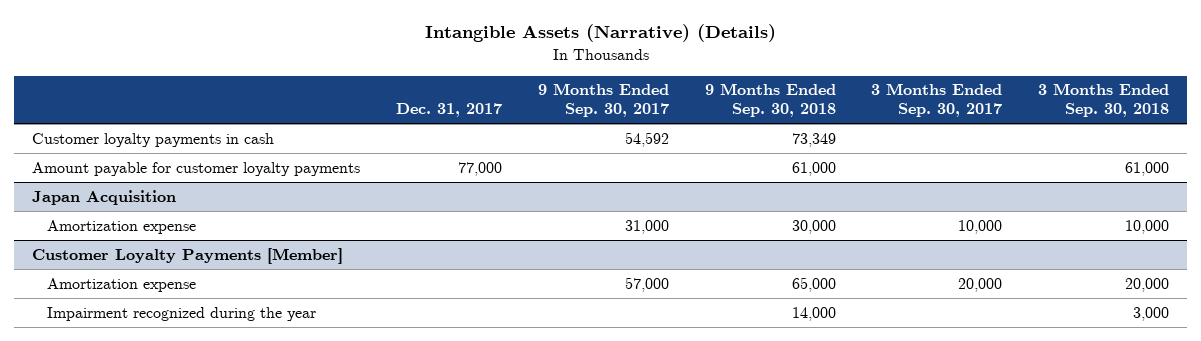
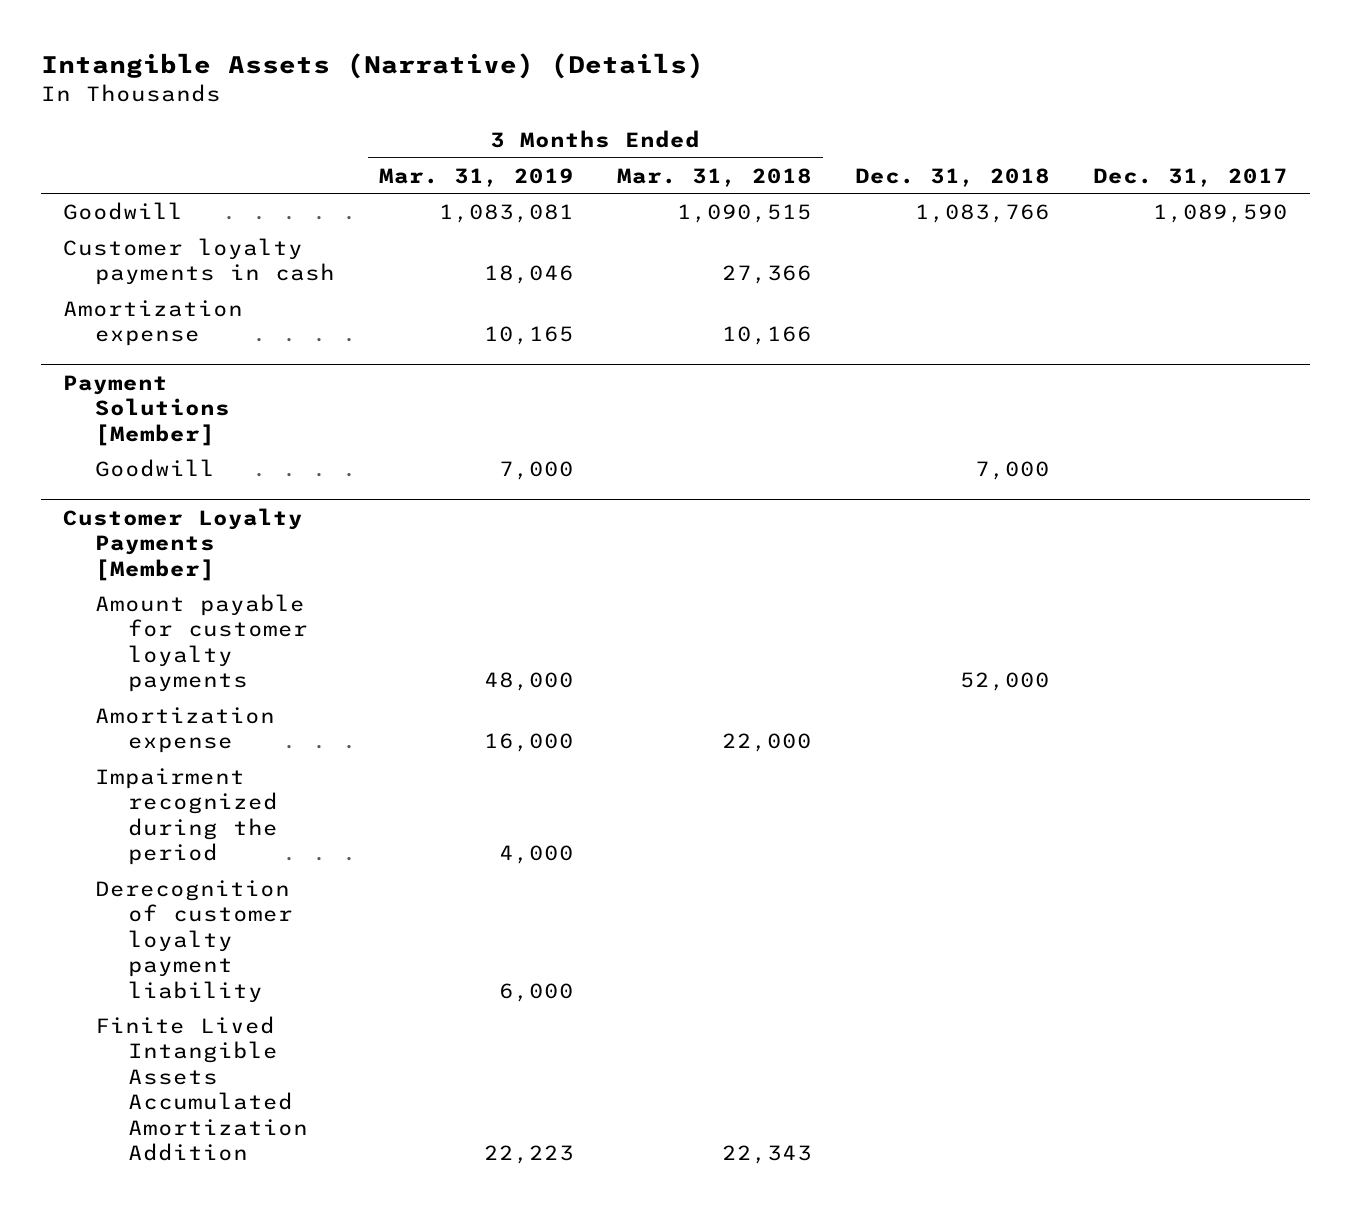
- | Dec. 31, 2017 | 9 Months Ended Sep. 30, 2017 | 9 Months Ended Sep. 30, 2018 | 3 Months Ended Sep. 30, 2017 | 3 Months Ended Sep. 30, 2018
+ | 3 Months Ended Mar. 31, 2019 | 3 Months Ended Mar. 31, 2018 | Dec. 31, 2018 | Dec. 31, 2017
+ Goodwill | 1,083,081 | 1,090,515 | 1,083,766 | 1,089,590
- Amount payable for customer loyalty payments | 77,000 | | 61,000 | | 61,000
- Japan Acquisition
- Amortization expense | | 31,000 | 30,000 | 10,000 | 10,000
+ Amortization expense | 10,165 | 10,166 | |
+ Payment Solutions [Member]
+ Goodwill | 7,000 | | 7,000 |
@ Customer Loyalty Payments [Member]
+ Amount payable for customer loyalty payments | 48,000 | | 52,000 |
- Impairment recognized during the year | | | 14,000 | | 3,000
+ Impairment recognized during the period | 4,000 | | |
+ Derecognition of customer loyalty payment liability | 6,000 | | |
+ Finite Lived Intangible Assets Accumulated Amortization Addition | 22,223 | 22,343 | |

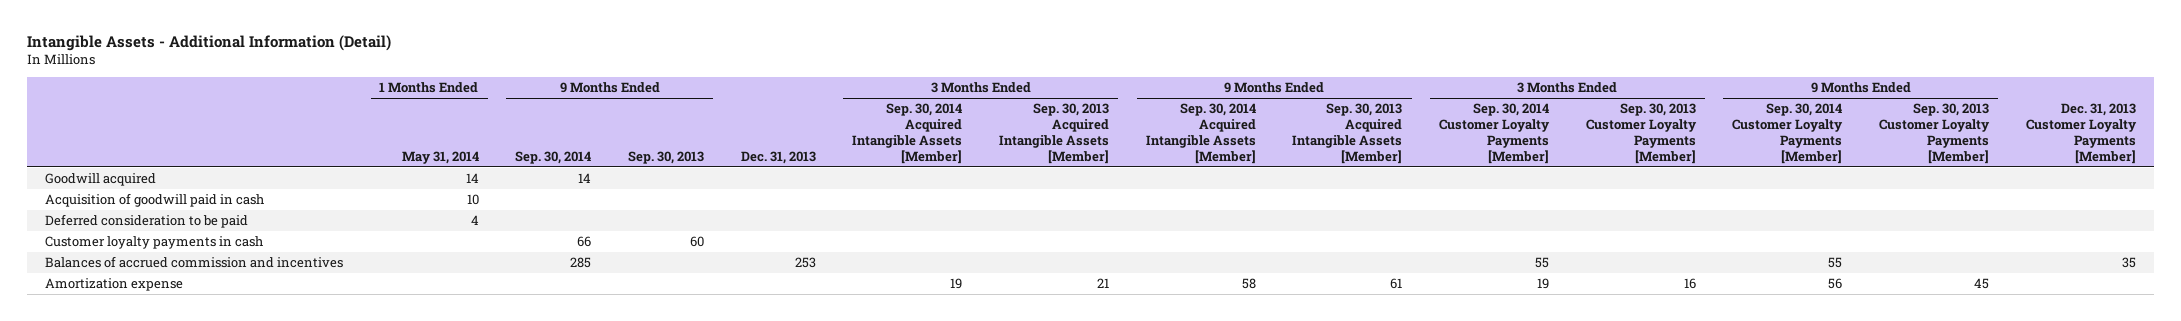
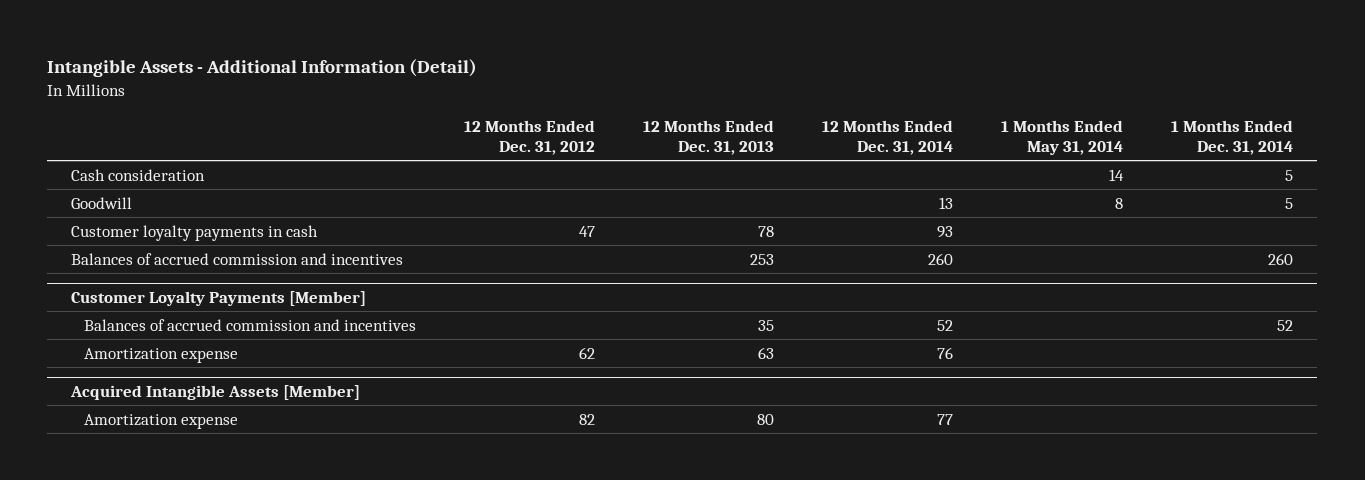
- | 1 Months Ended May 31, 2014 | 9 Months Ended Sep. 30, 2014 | 9 Months Ended Sep. 30, 2013 | Dec. 31, 2013 | 3 Months Ended Sep. 30, 2014 Acquired Intangible Assets [Member] | 3 Months Ended Sep. 30, 2013 Acquired Intangible Assets [Member] | 9 Months Ended Sep. 30, 2014 Acquired Intangible Assets [Member] | 9 Months Ended Sep. 30, 2013 Acquired Intangible Assets [Member] | 3 Months Ended Sep. 30, 2014 Customer Loyalty Payments [Member] | 3 Months Ended Sep. 30, 2013 Customer Loyalty Payments [Member] | 9 Months Ended Sep. 30, 2014 Customer Loyalty Payments [Member] | 9 Months Ended Sep. 30, 2013 Customer Loyalty Payments [Member] | Dec. 31, 2013 Customer Loyalty Payments [Member]
+ | 12 Months Ended Dec. 31, 2012 | 12 Months Ended Dec. 31, 2013 | 12 Months Ended Dec. 31, 2014 | 1 Months Ended May 31, 2014 | 1 Months Ended Dec. 31, 2014
- Goodwill acquired | 14 | 14 | | | | | | | | | | |
- Acquisition of goodwill paid in cash | 10 | | | | | | | | | | | |
- Deferred consideration to be paid | 4 | | | | | | | | | | | |
+ Cash consideration | | | | 14 | 5
+ Goodwill | | | 13 | 8 | 5
- Amortization expense | | | | | 19 | 21 | 58 | 61 | 19 | 16 | 56 | 45 |
+ Customer Loyalty Payments [Member]
+ Balances of accrued commission and incentives | | 35 | 52 | | 52
+ Amortization expense | 62 | 63 | 76 | |
+ Acquired Intangible Assets [Member]
+ Amortization expense | 82 | 80 | 77 | |

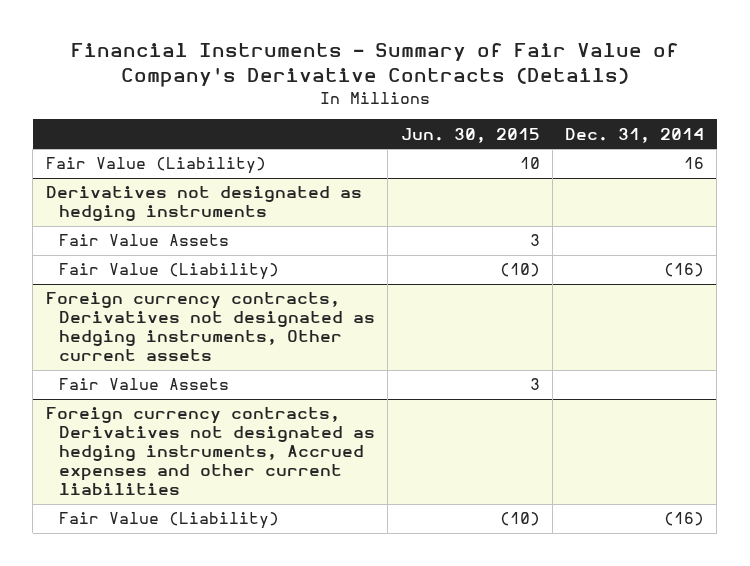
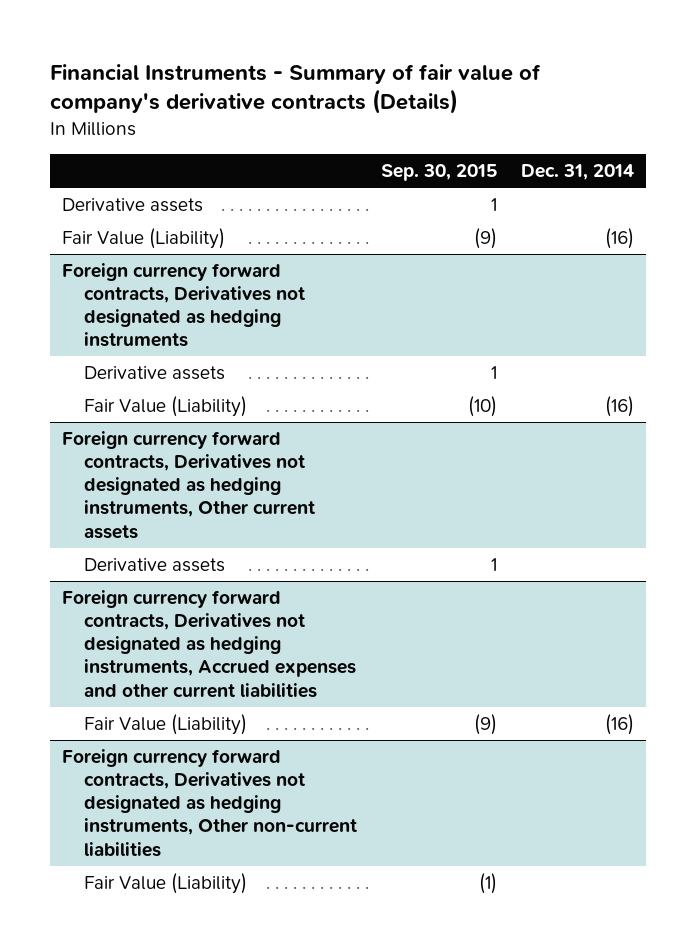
- Financial Instruments - Summary of Fair Value of Company's Derivative Contracts (Details)
+ Financial Instruments - Summary of fair value of company's derivative contracts (Details)
- | Jun. 30, 2015 | Dec. 31, 2014
+ | Sep. 30, 2015 | Dec. 31, 2014
- Fair Value (Liability) | 10 | 16
- Derivatives not designated as hedging instruments
- Fair Value Assets | 3 |
+ Derivative assets | 1 |
+ Fair Value (Liability) | (9) | (16)
+ Foreign currency forward contracts, Derivatives not designated as hedging instruments
+ Derivative assets | 1 |
- Foreign currency contracts, Derivatives not designated as hedging instruments, Other current assets
- Fair Value Assets | 3 |
- Foreign currency contracts, Derivatives not designated as hedging instruments, Accrued expenses and other current liabilities
+ Foreign currency forward contracts, Derivatives not designated as hedging instruments, Other current assets
+ Derivative assets | 1 |
+ Foreign currency forward contracts, Derivatives not designated as hedging instruments, Accrued expenses and other current liabilities
+ Foreign currency forward contracts, Derivatives not designated as hedging instruments, Other non-current liabilities
+ Fair Value (Liability) | (1) |

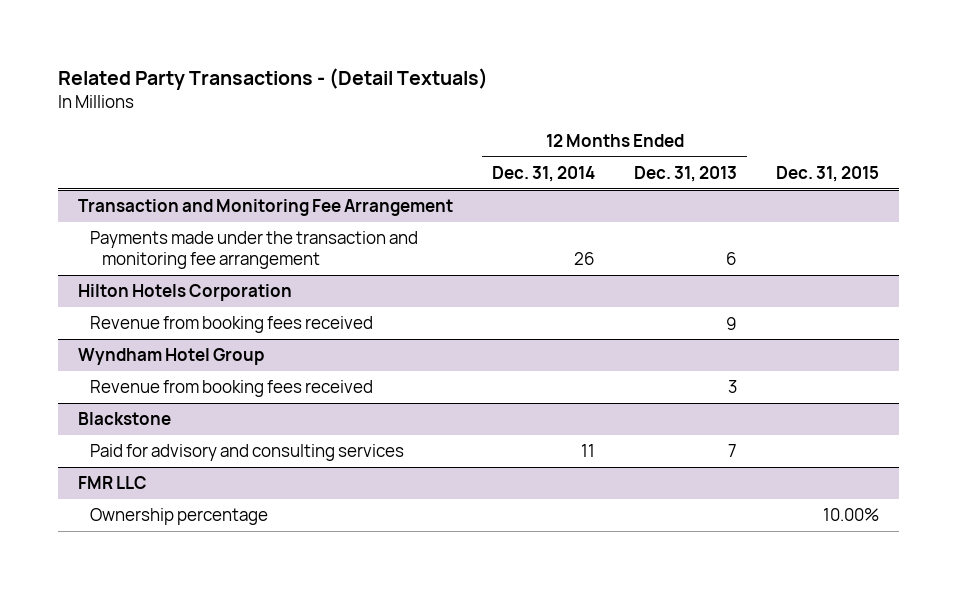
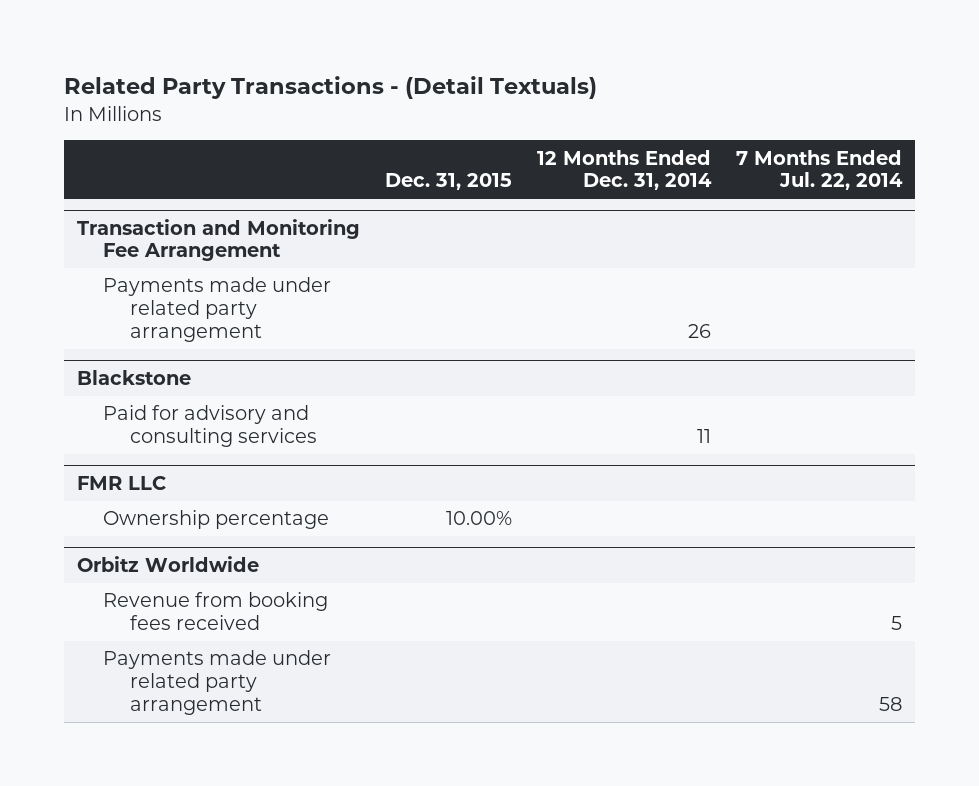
- | 12 Months Ended Dec. 31, 2014 | 12 Months Ended Dec. 31, 2013 | Dec. 31, 2015
+ | Dec. 31, 2015 | 12 Months Ended Dec. 31, 2014 | 7 Months Ended Jul. 22, 2014
@ Transaction and Monitoring Fee Arrangement
- Payments made under the transaction and monitoring fee arrangement | 26 | 6 |
- Hilton Hotels Corporation
- Revenue from booking fees received | | 9 |
- Wyndham Hotel Group
- Revenue from booking fees received | | 3 |
@ Transaction and Monitoring Fee Arrangement
+ Payments made under related party arrangement | | 26 |
+ Orbitz Worldwide
+ Revenue from booking fees received | | | 5
+ Payments made under related party arrangement | | | 58

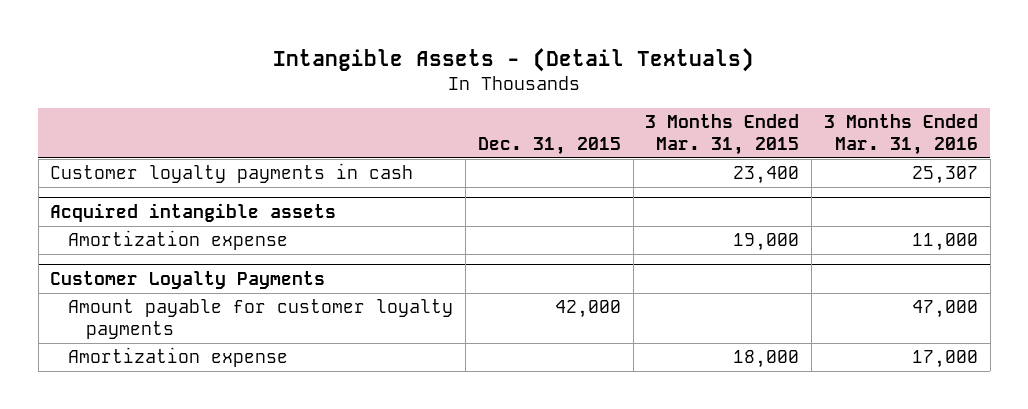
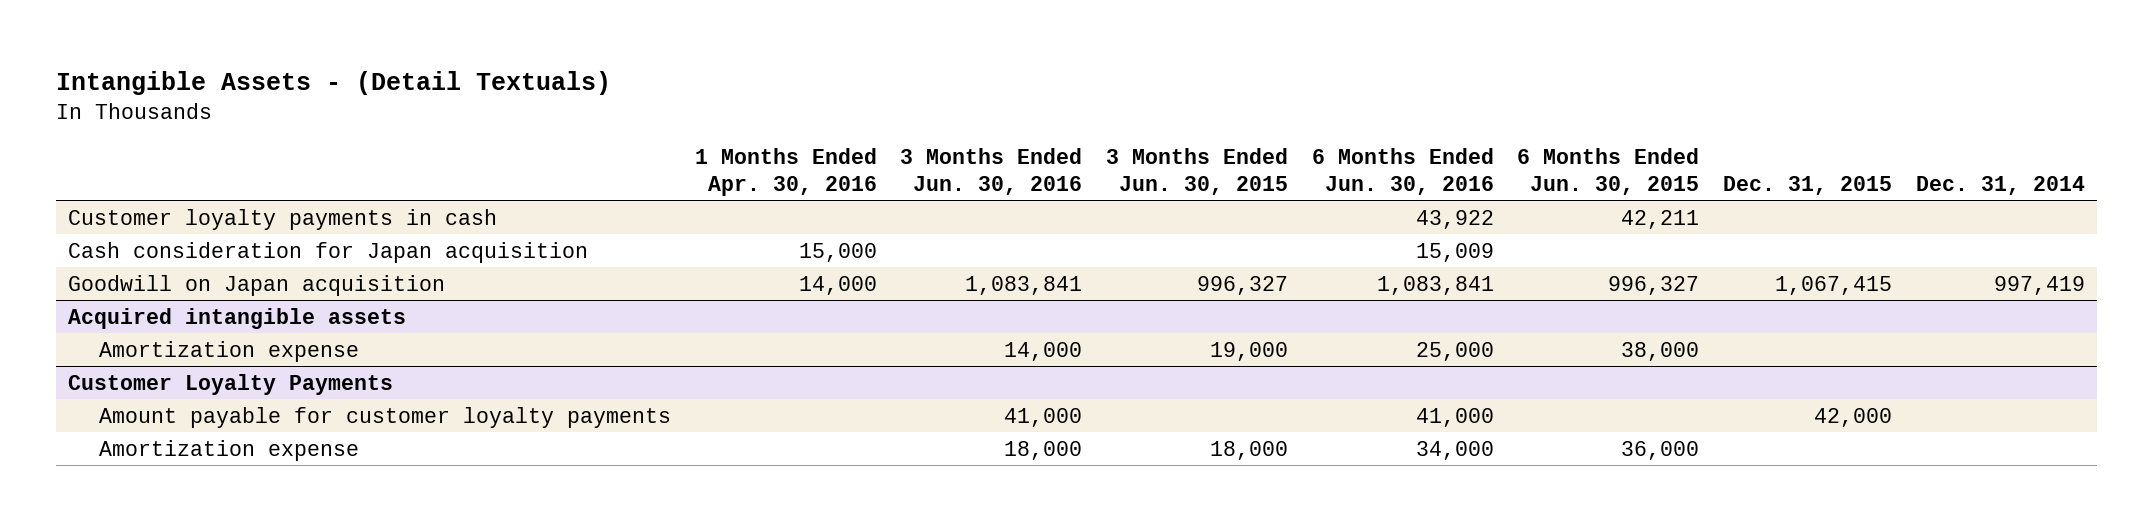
- | Dec. 31, 2015 | 3 Months Ended Mar. 31, 2015 | 3 Months Ended Mar. 31, 2016
+ | 1 Months Ended Apr. 30, 2016 | 3 Months Ended Jun. 30, 2016 | 3 Months Ended Jun. 30, 2015 | 6 Months Ended Jun. 30, 2016 | 6 Months Ended Jun. 30, 2015 | Dec. 31, 2015 | Dec. 31, 2014
+ Cash consideration for Japan acquisition | 15,000 | | | 15,009 | | |
+ Goodwill on Japan acquisition | 14,000 | 1,083,841 | 996,327 | 1,083,841 | 996,327 | 1,067,415 | 997,419

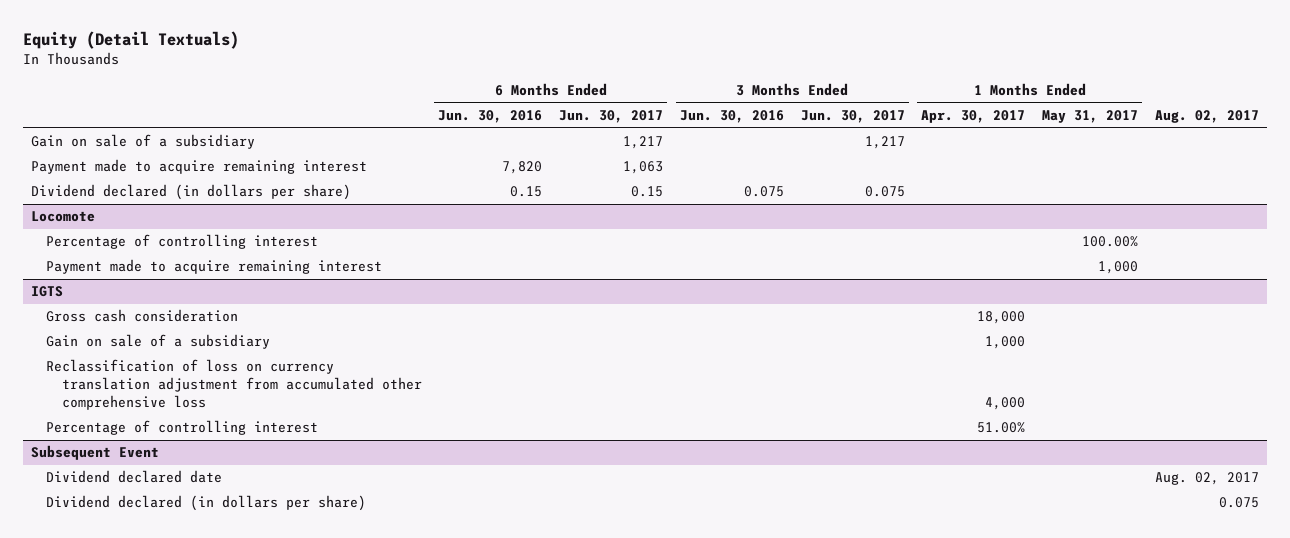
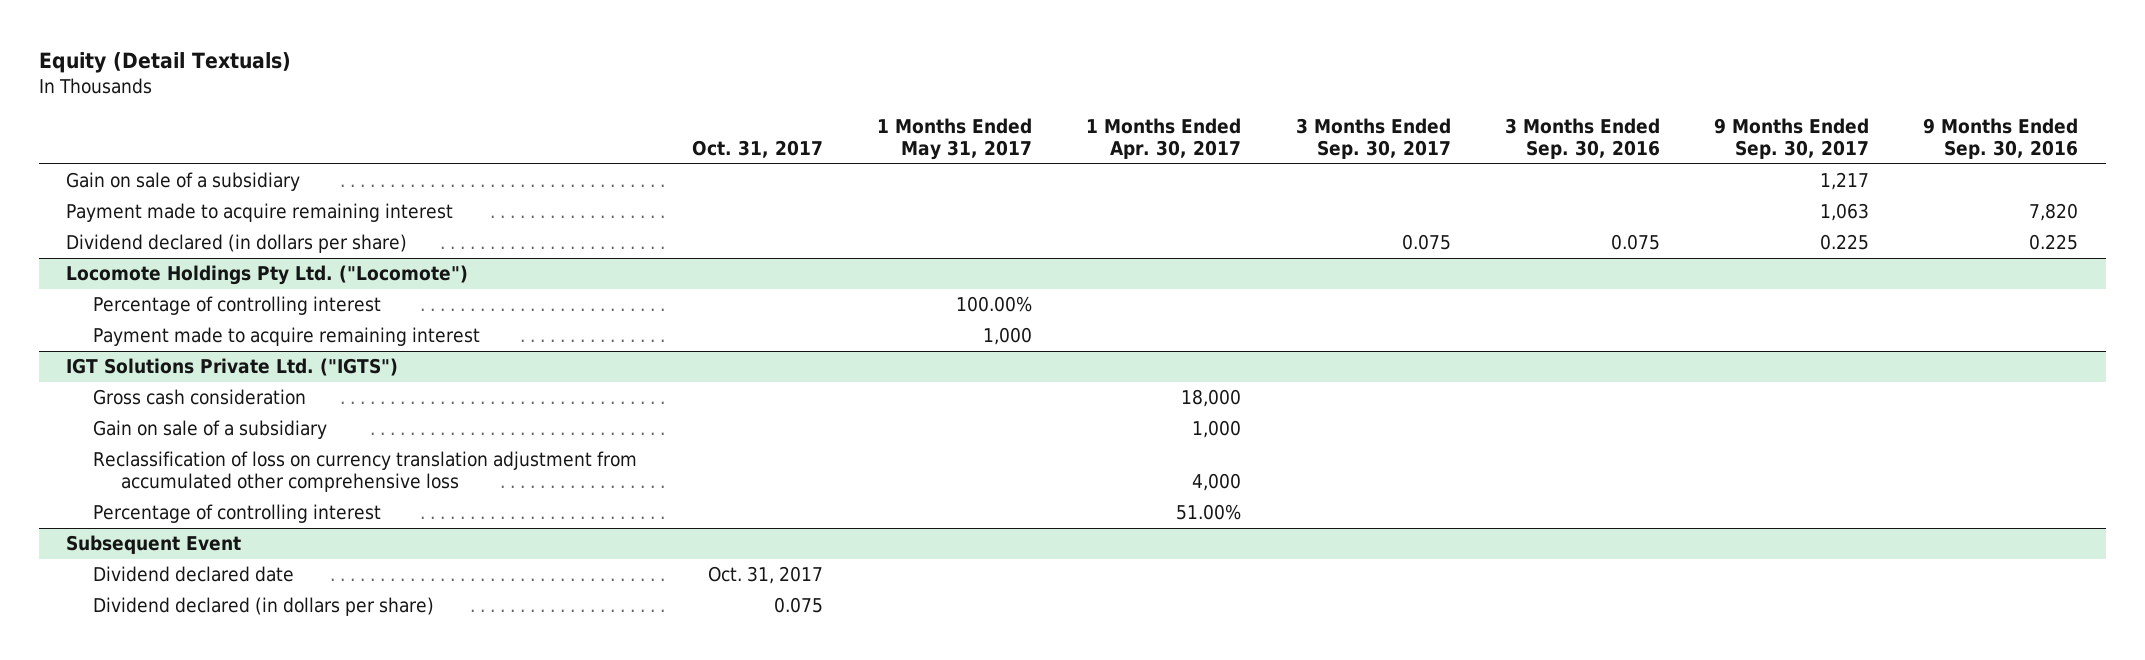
- | 6 Months Ended Jun. 30, 2016 | 6 Months Ended Jun. 30, 2017 | 3 Months Ended Jun. 30, 2016 | 3 Months Ended Jun. 30, 2017 | 1 Months Ended Apr. 30, 2017 | 1 Months Ended May 31, 2017 | Aug. 02, 2017
+ | Oct. 31, 2017 | 1 Months Ended May 31, 2017 | 1 Months Ended Apr. 30, 2017 | 3 Months Ended Sep. 30, 2017 | 3 Months Ended Sep. 30, 2016 | 9 Months Ended Sep. 30, 2017 | 9 Months Ended Sep. 30, 2016
- Locomote
+ Locomote Holdings Pty Ltd. ("Locomote")
- IGTS
+ IGT Solutions Private Ltd. ("IGTS")

